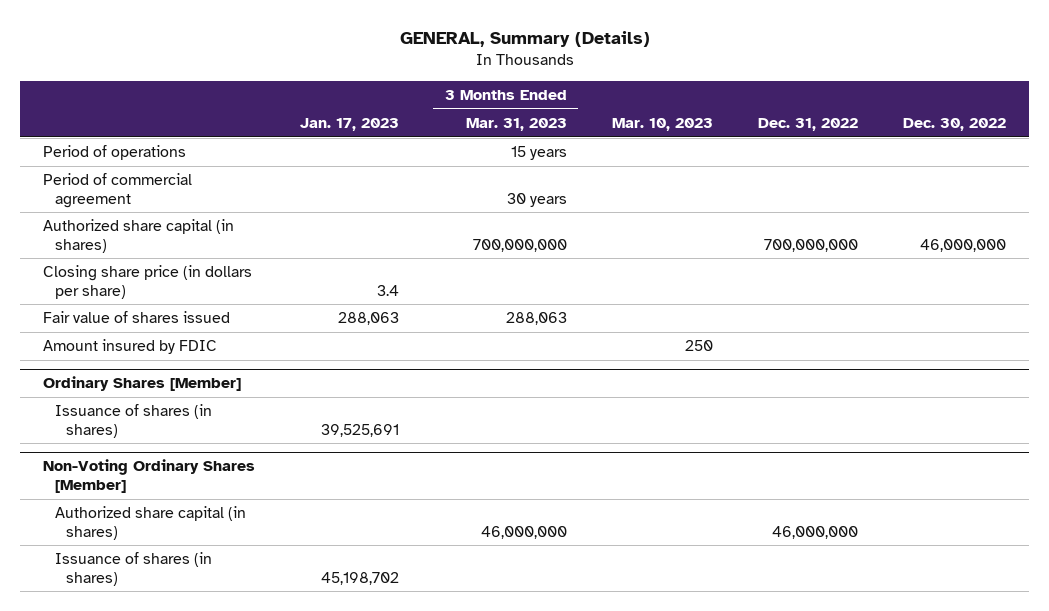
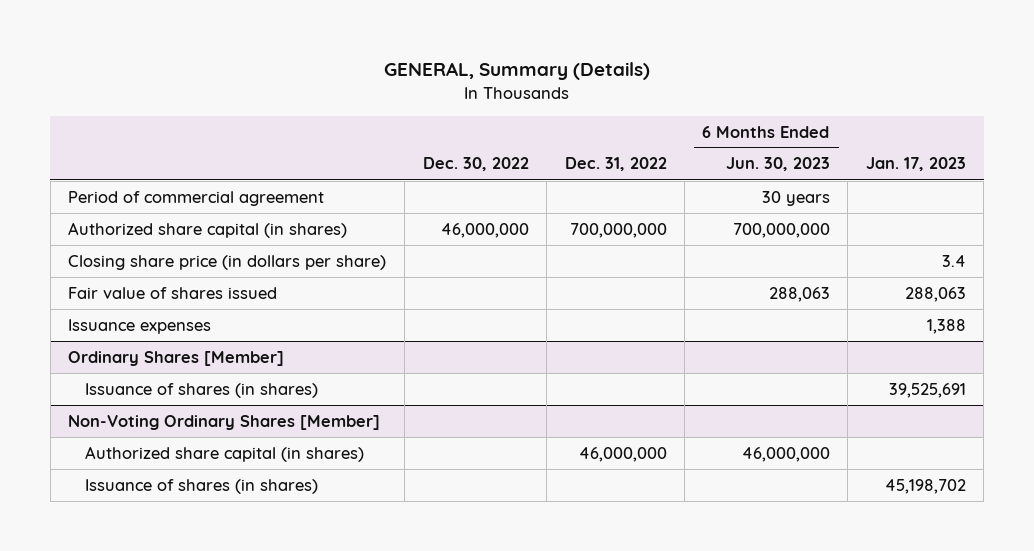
- | Jan. 17, 2023 | 3 Months Ended Mar. 31, 2023 | Mar. 10, 2023 | Dec. 31, 2022 | Dec. 30, 2022
+ | Dec. 30, 2022 | Dec. 31, 2022 | 6 Months Ended Jun. 30, 2023 | Jan. 17, 2023
- Period of operations | | 15 years | | |
- Amount insured by FDIC | | | 250 | |
+ Issuance expenses | | | | 1,388

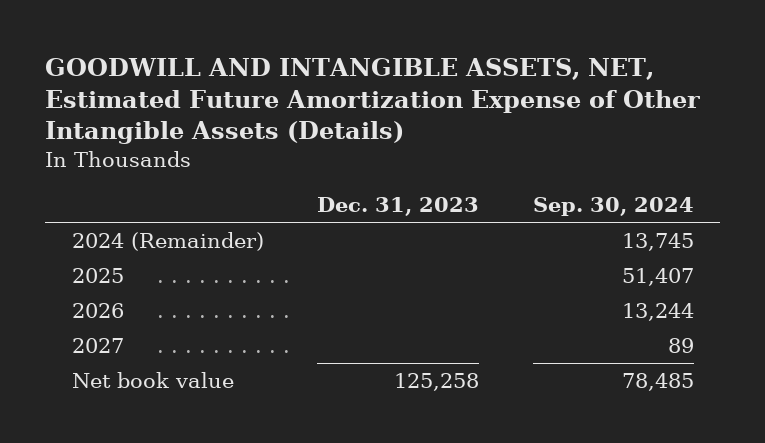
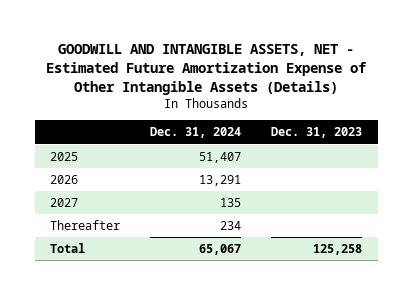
- GOODWILL AND INTANGIBLE ASSETS, NET, Estimated Future Amortization Expense of Other Intangible Assets (Details)
+ GOODWILL AND INTANGIBLE ASSETS, NET - Estimated Future Amortization Expense of Other Intangible Assets (Details)
- | Dec. 31, 2023 | Sep. 30, 2024
+ | Dec. 31, 2024 | Dec. 31, 2023
- 2024 (Remainder) | | 13,745
- Net book value | 125,258 | 78,485
+ Thereafter | 234 |
+ Total | 65,067 | 125,258

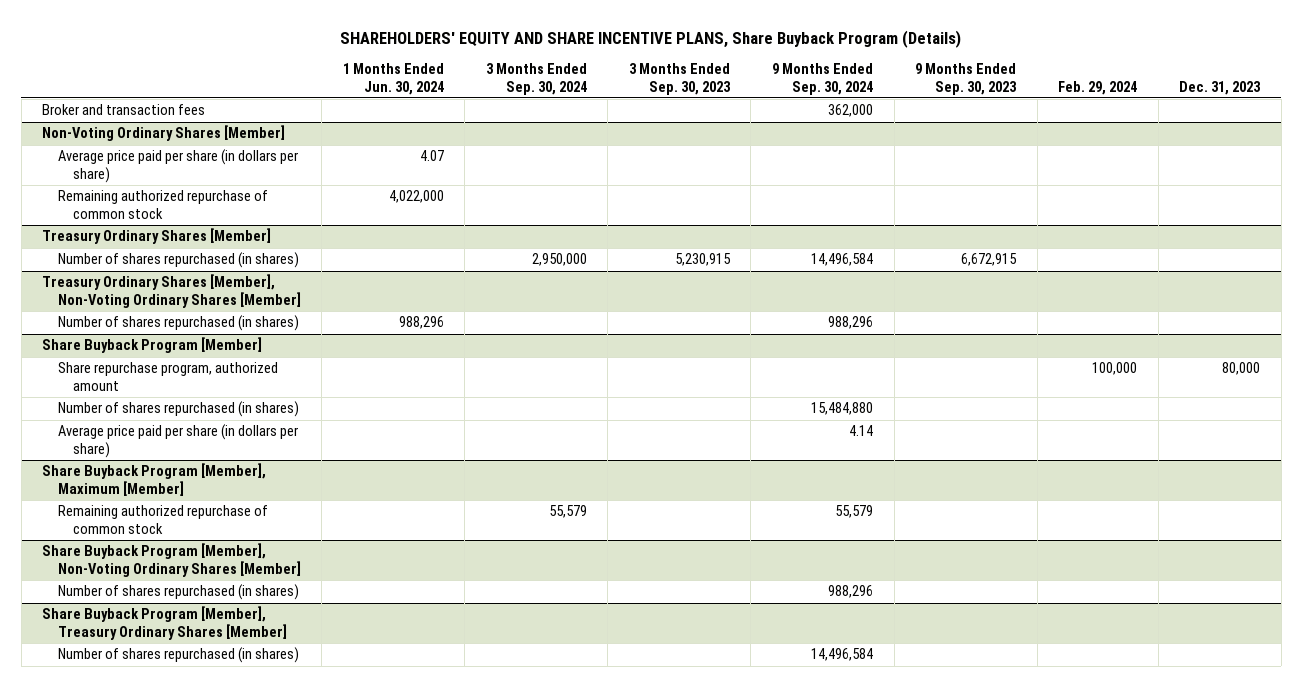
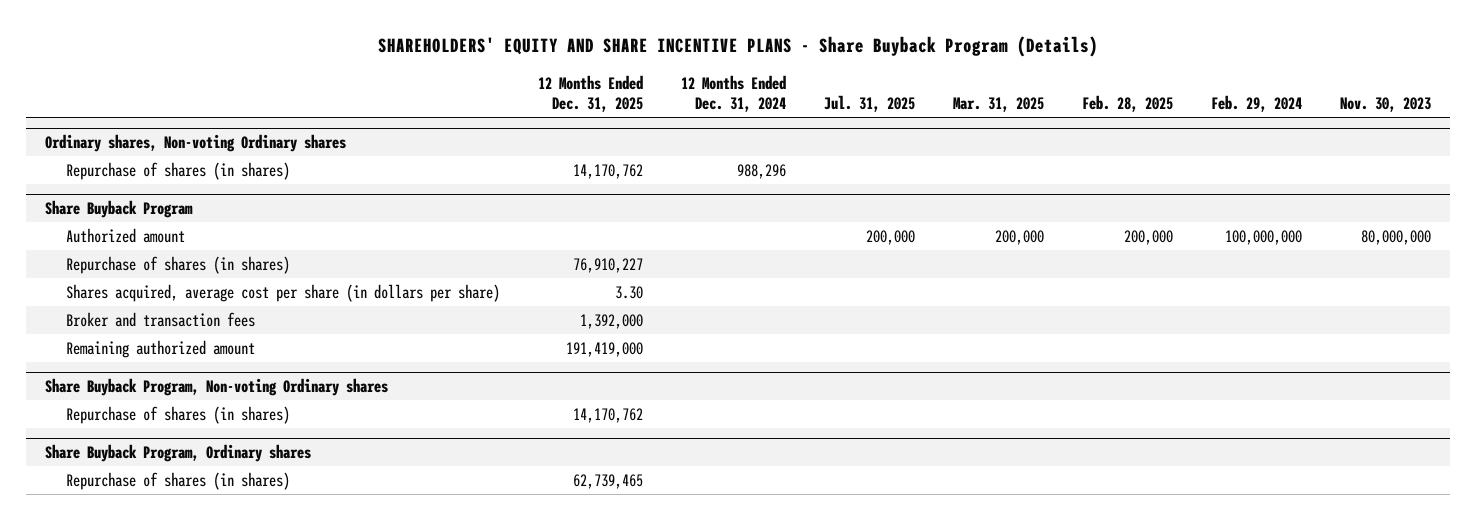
- SHAREHOLDERS' EQUITY AND SHARE INCENTIVE PLANS, Share Buyback Program (Details)
+ SHAREHOLDERS' EQUITY AND SHARE INCENTIVE PLANS - Share Buyback Program (Details)
- | 1 Months Ended Jun. 30, 2024 | 3 Months Ended Sep. 30, 2024 | 3 Months Ended Sep. 30, 2023 | 9 Months Ended Sep. 30, 2024 | 9 Months Ended Sep. 30, 2023 | Feb. 29, 2024 | Dec. 31, 2023
+ | 12 Months Ended Dec. 31, 2025 | 12 Months Ended Dec. 31, 2024 | Jul. 31, 2025 | Mar. 31, 2025 | Feb. 28, 2025 | Feb. 29, 2024 | Nov. 30, 2023
- Broker and transaction fees | | | | 362,000 | | |
- Non-Voting Ordinary Shares [Member]
- Average price paid per share (in dollars per share) | 4.07 | | | | | |
- Remaining authorized repurchase of common stock | 4,022,000 | | | | | |
- Treasury Ordinary Shares [Member]
- Number of shares repurchased (in shares) | | 2,950,000 | 5,230,915 | 14,496,584 | 6,672,915 | |
- Treasury Ordinary Shares [Member], Non-Voting Ordinary Shares [Member]
- Number of shares repurchased (in shares) | 988,296 | | | 988,296 | | |
- Share Buyback Program [Member]
- Share repurchase program, authorized amount | | | | | | 100,000 | 80,000
- Number of shares repurchased (in shares) | | | | 15,484,880 | | |
- Average price paid per share (in dollars per share) | | | | 4.14 | | |
- Share Buyback Program [Member], Maximum [Member]
- Remaining authorized repurchase of common stock | | 55,579 | | 55,579 | | |
- Share Buyback Program [Member], Non-Voting Ordinary Shares [Member]
- Number of shares repurchased (in shares) | | | | 988,296 | | |
- Share Buyback Program [Member], Treasury Ordinary Shares [Member]
- Number of shares repurchased (in shares) | | | | 14,496,584 | | |
+ Ordinary shares, Non-voting Ordinary shares
+ Repurchase of shares (in shares) | 14,170,762 | 988,296 | | | | |
+ Share Buyback Program
+ Authorized amount | | | 200,000 | 200,000 | 200,000 | 100,000,000 | 80,000,000
+ Repurchase of shares (in shares) | 76,910,227 | | | | | |
+ Shares acquired, average cost per share (in dollars per share) | 3.30 | | | | | |
+ Broker and transaction fees | 1,392,000 | | | | | |
+ Remaining authorized amount | 191,419,000 | | | | | |
+ Share Buyback Program, Non-voting Ordinary shares
+ Repurchase of shares (in shares) | 14,170,762 | | | | | |
+ Share Buyback Program, Ordinary shares
+ Repurchase of shares (in shares) | 62,739,465 | | | | | |

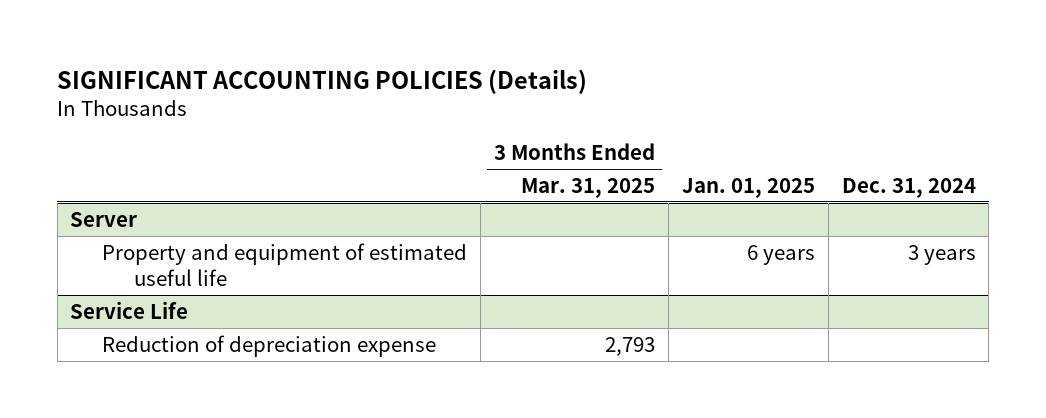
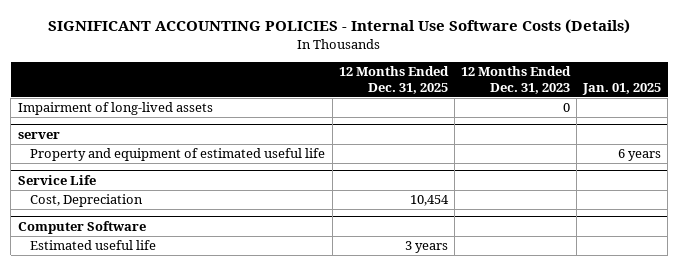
- SIGNIFICANT ACCOUNTING POLICIES (Details)
+ SIGNIFICANT ACCOUNTING POLICIES - Internal Use Software Costs (Details)
- | 3 Months Ended Mar. 31, 2025 | Jan. 01, 2025 | Dec. 31, 2024
+ | 12 Months Ended Dec. 31, 2025 | 12 Months Ended Dec. 31, 2023 | Jan. 01, 2025
- Server
+ Impairment of long-lived assets | | 0 |
+ server
@ Service Life
- Reduction of depreciation expense | 2,793 | |
+ Cost, Depreciation | 10,454 | |
+ Computer Software
+ Estimated useful life | 3 years | |

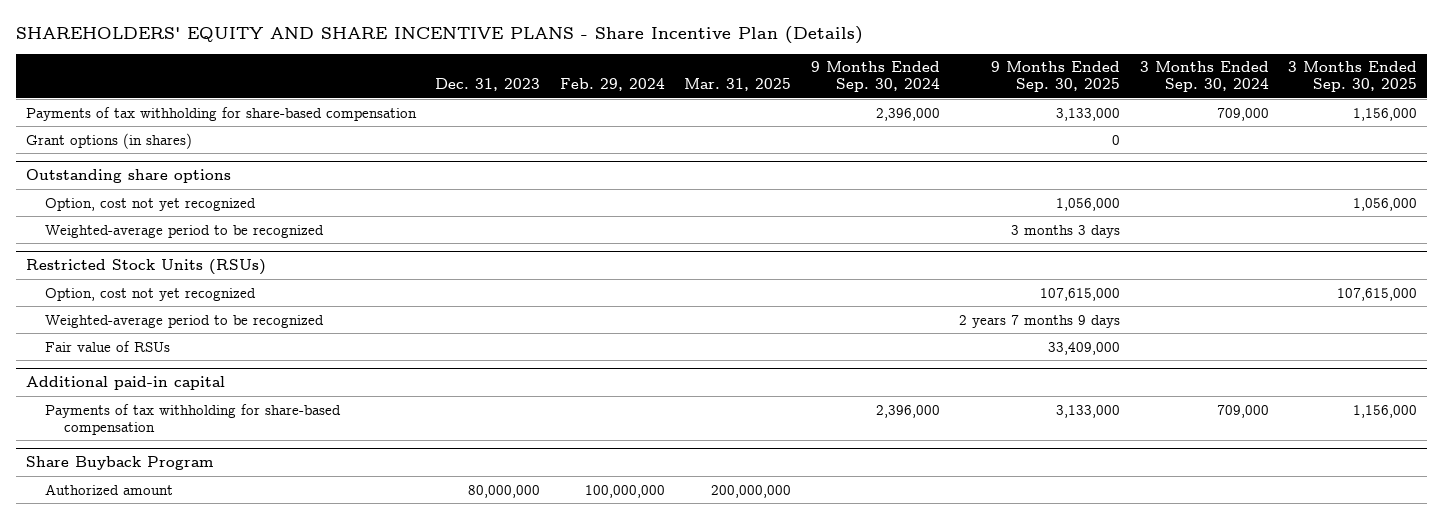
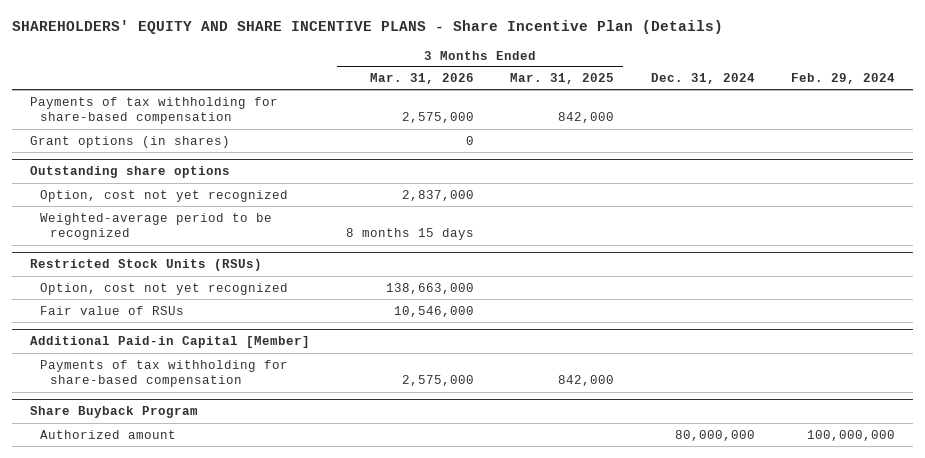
- | Dec. 31, 2023 | Feb. 29, 2024 | Mar. 31, 2025 | 9 Months Ended Sep. 30, 2024 | 9 Months Ended Sep. 30, 2025 | 3 Months Ended Sep. 30, 2024 | 3 Months Ended Sep. 30, 2025
+ | 3 Months Ended Mar. 31, 2026 | 3 Months Ended Mar. 31, 2025 | Dec. 31, 2024 | Feb. 29, 2024
@ Restricted Stock Units (RSUs)
- Weighted-average period to be recognized | | | | | 2 years 7 months 9 days | |
- Additional paid-in capital
+ Additional Paid-in Capital [Member]

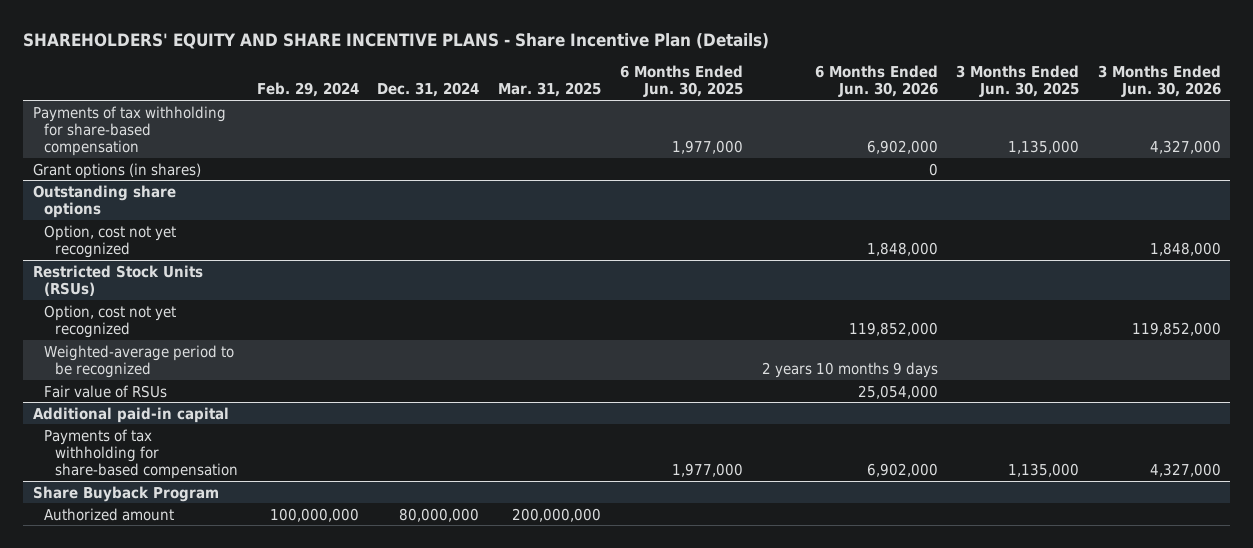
- | 3 Months Ended Mar. 31, 2026 | 3 Months Ended Mar. 31, 2025 | Dec. 31, 2024 | Feb. 29, 2024
+ | Feb. 29, 2024 | Dec. 31, 2024 | Mar. 31, 2025 | 6 Months Ended Jun. 30, 2025 | 6 Months Ended Jun. 30, 2026 | 3 Months Ended Jun. 30, 2025 | 3 Months Ended Jun. 30, 2026
@ Outstanding share options
- Weighted-average period to be recognized | 8 months 15 days | | |
@ Restricted Stock Units (RSUs)
+ Weighted-average period to be recognized | | | | | 2 years 10 months 9 days | |
- Additional Paid-in Capital [Member]
+ Additional paid-in capital

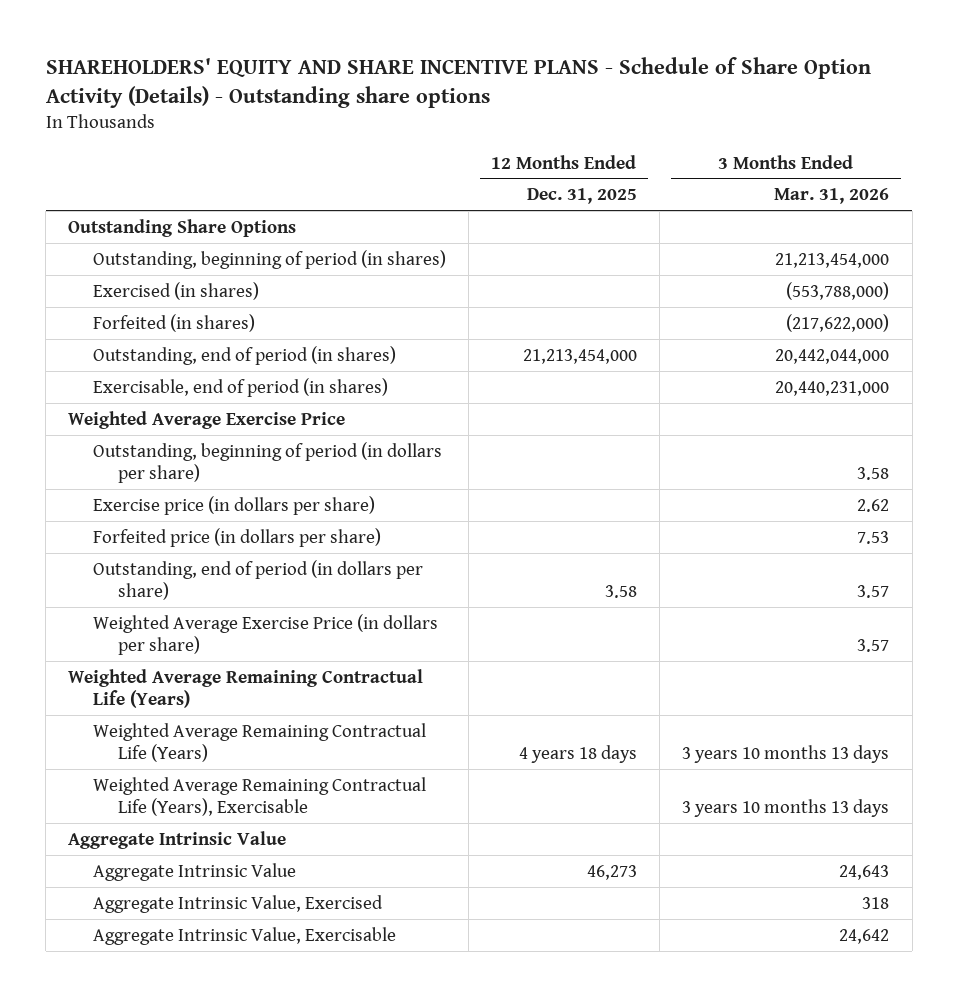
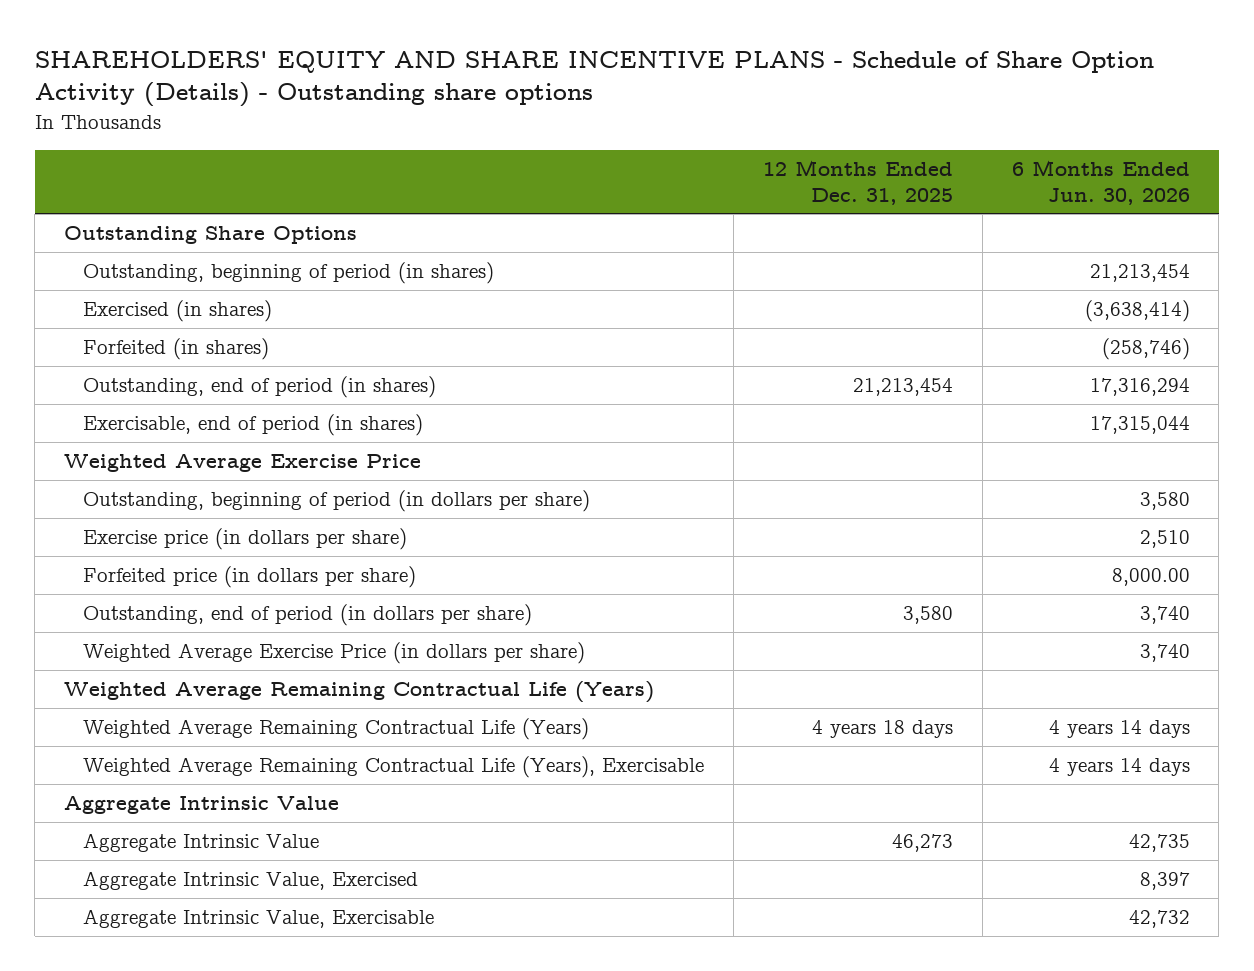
- | 12 Months Ended Dec. 31, 2025 | 3 Months Ended Mar. 31, 2026
+ | 12 Months Ended Dec. 31, 2025 | 6 Months Ended Jun. 30, 2026
- Outstanding, end of period (in shares) | 21,213,454,000 | 20,442,044,000
+ Outstanding, end of period (in shares) | 21,213,454 | 17,316,294
- Outstanding, end of period (in dollars per share) | 3.58 | 3.57
+ Outstanding, end of period (in dollars per share) | 3,580 | 3,740

